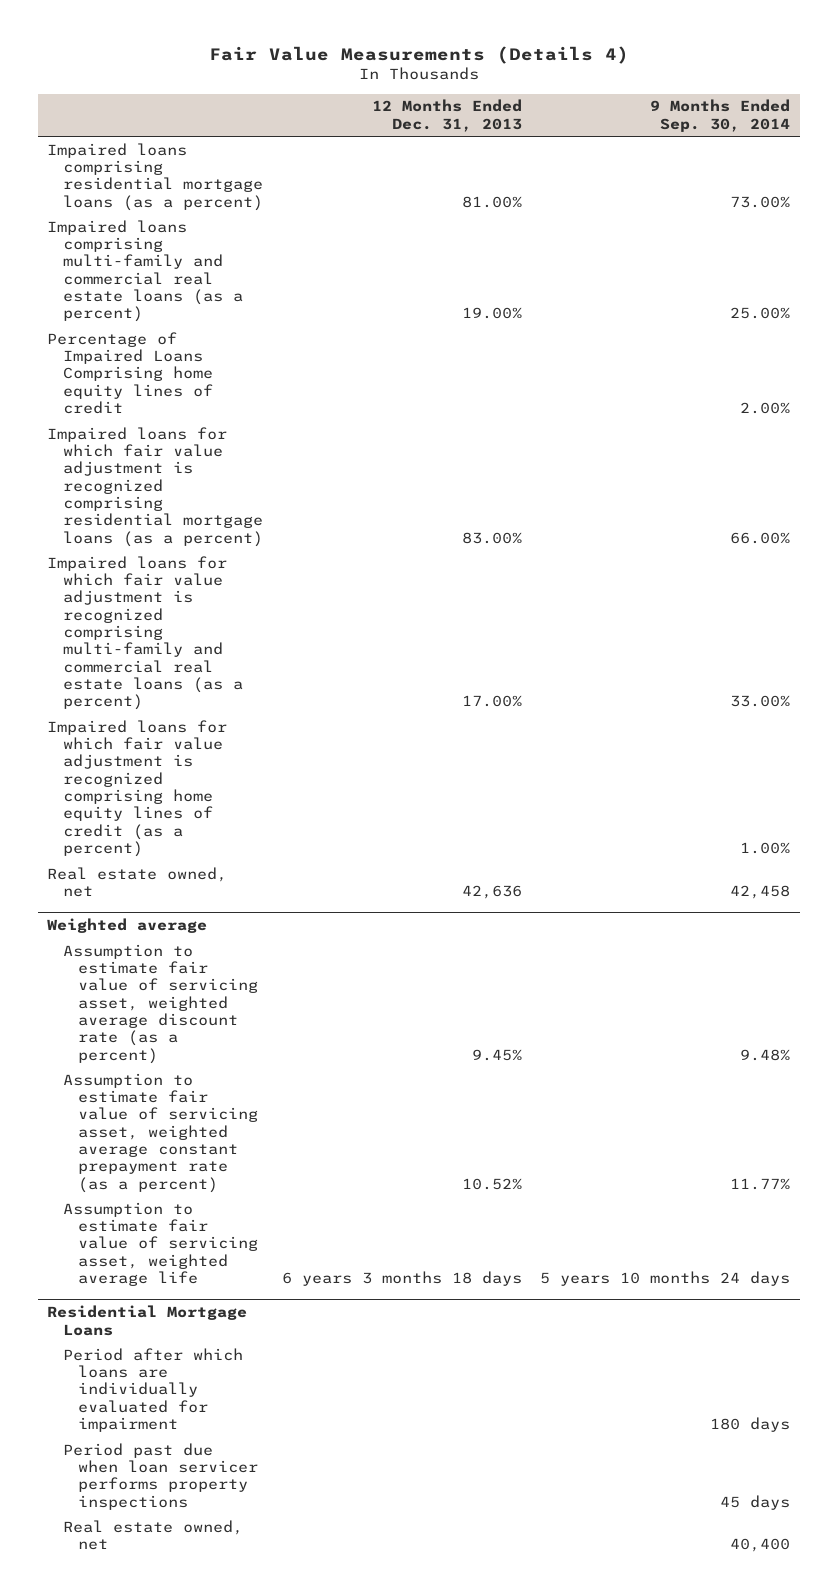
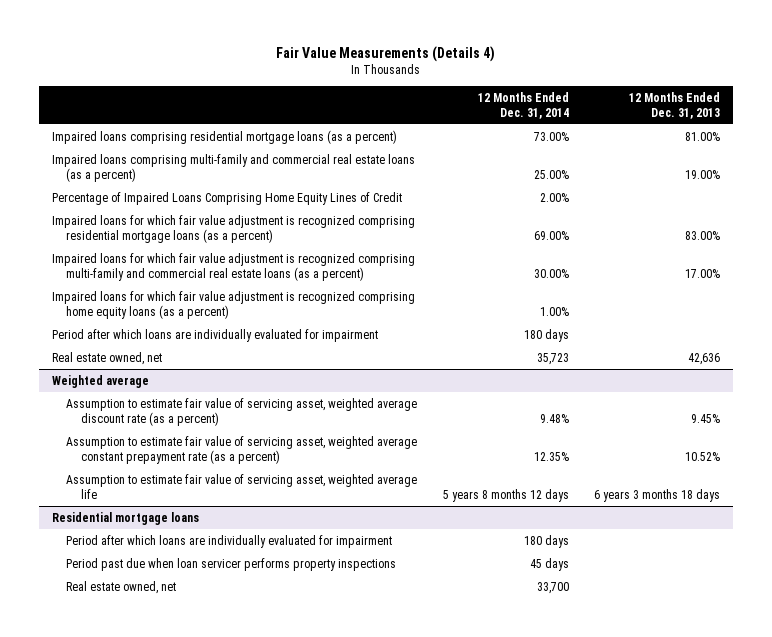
- | 12 Months Ended Dec. 31, 2013 | 9 Months Ended Sep. 30, 2014
+ | 12 Months Ended Dec. 31, 2014 | 12 Months Ended Dec. 31, 2013
- Percentage of Impaired Loans Comprising home equity lines of credit | | 2.00%
+ Percentage of Impaired Loans Comprising Home Equity Lines of Credit | 2.00% |
- Impaired loans for which fair value adjustment is recognized comprising home equity lines of credit (as a percent) | | 1.00%
+ Impaired loans for which fair value adjustment is recognized comprising home equity loans (as a percent) | 1.00% |
+ Period after which loans are individually evaluated for impairment | 180 days |
- Residential Mortgage Loans
+ Residential mortgage loans

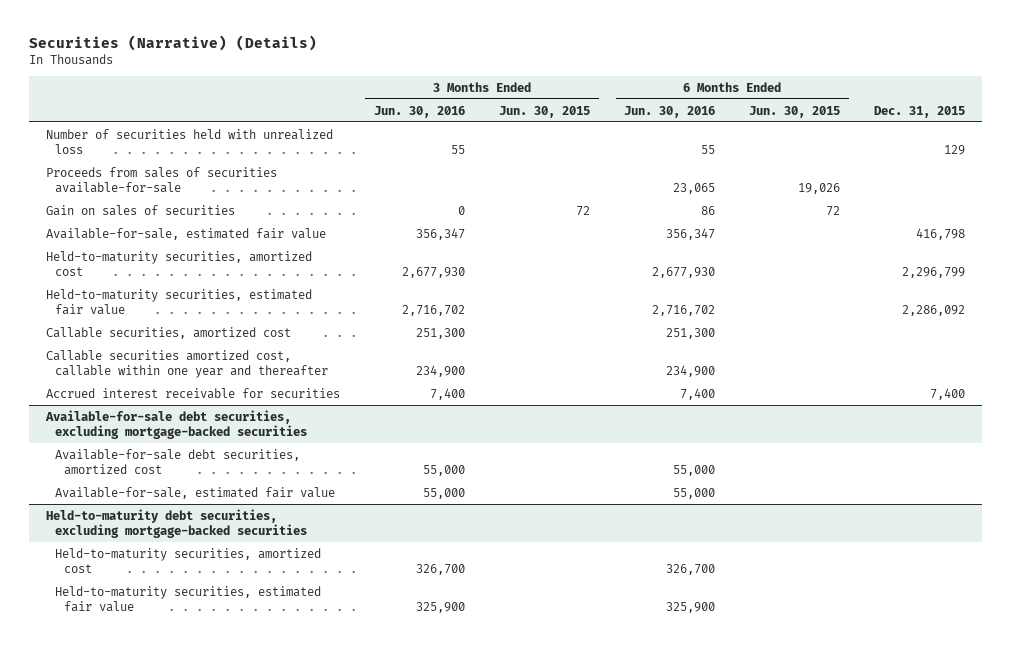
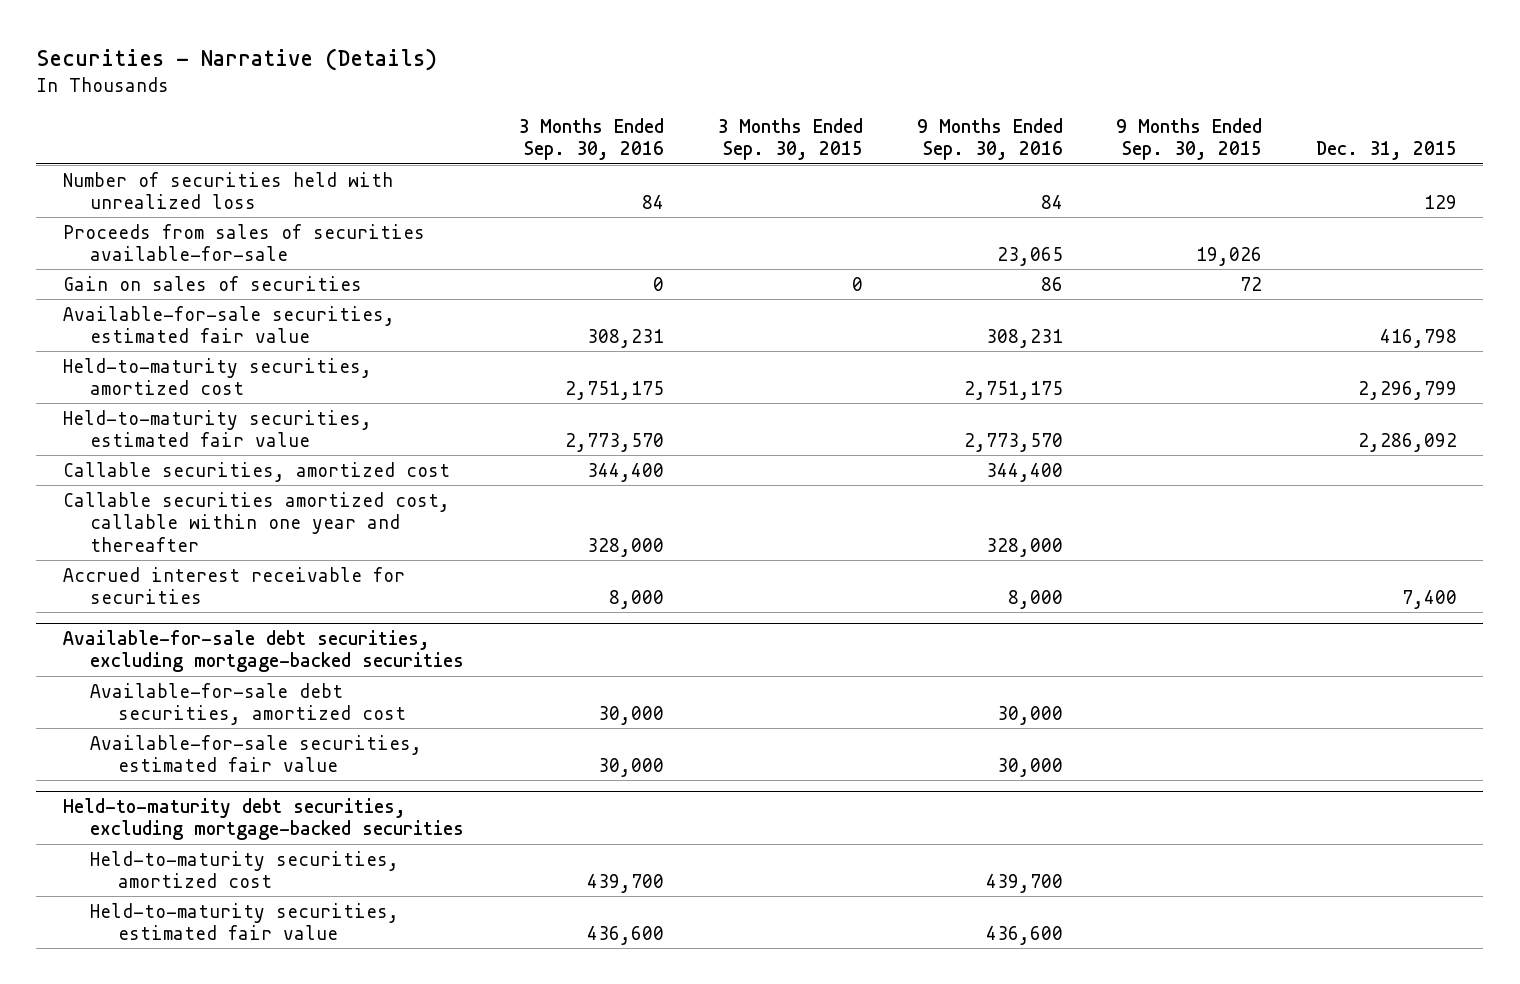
- Securities (Narrative) (Details)
+ Securities - Narrative (Details)
- | 3 Months Ended Jun. 30, 2016 | 3 Months Ended Jun. 30, 2015 | 6 Months Ended Jun. 30, 2016 | 6 Months Ended Jun. 30, 2015 | Dec. 31, 2015
+ | 3 Months Ended Sep. 30, 2016 | 3 Months Ended Sep. 30, 2015 | 9 Months Ended Sep. 30, 2016 | 9 Months Ended Sep. 30, 2015 | Dec. 31, 2015
- Available-for-sale, estimated fair value | 356,347 | | 356,347 | | 416,798
+ Available-for-sale securities, estimated fair value | 308,231 | | 308,231 | | 416,798
@ Available-for-sale debt securities, excluding mortgage-backed securities
- Available-for-sale, estimated fair value | 55,000 | | 55,000 | |
+ Available-for-sale securities, estimated fair value | 30,000 | | 30,000 | |

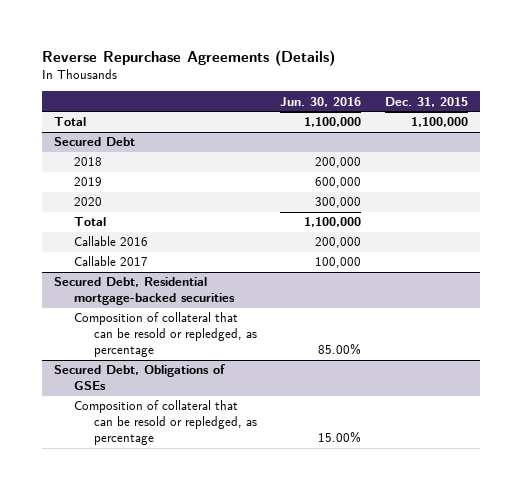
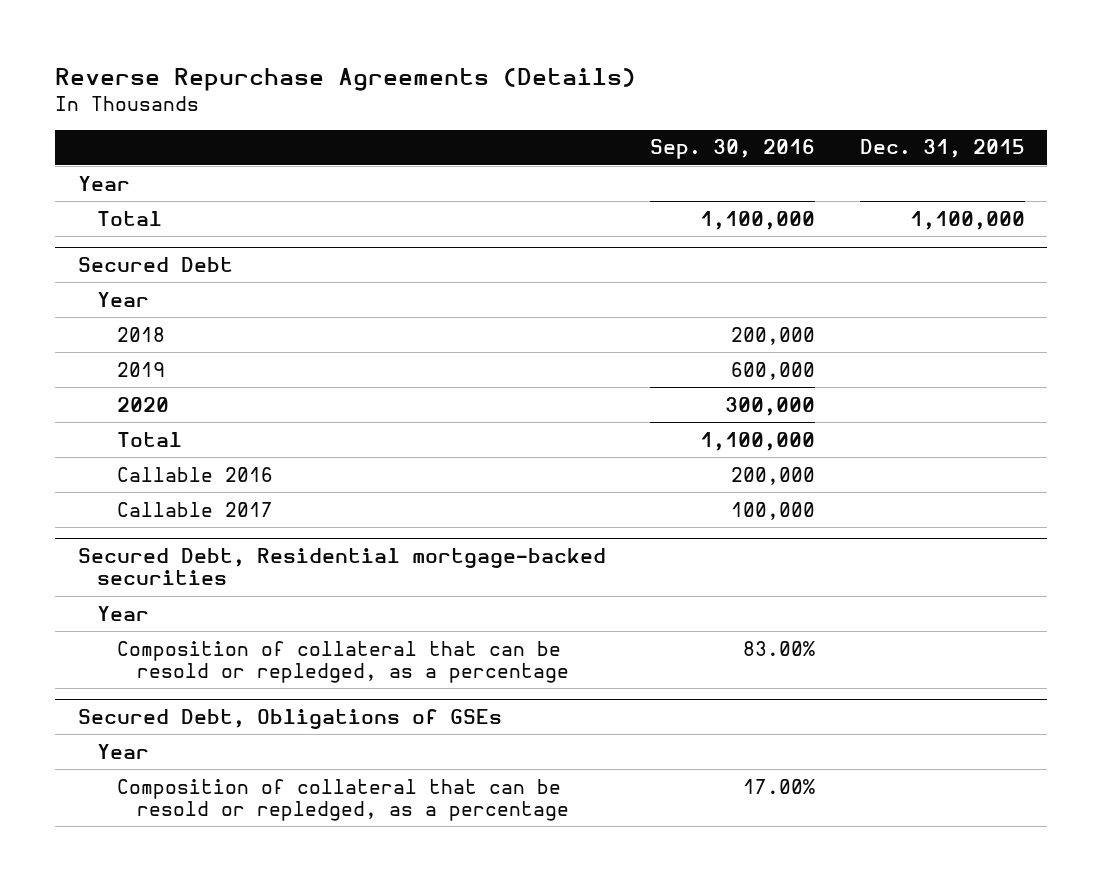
- | Jun. 30, 2016 | Dec. 31, 2015
+ | Sep. 30, 2016 | Dec. 31, 2015
+ Year
@ Secured Debt
+ Year
@ Secured Debt, Residential mortgage-backed securities
- Composition of collateral that can be resold or repledged, as percentage | 85.00% |
+ Year
+ Composition of collateral that can be resold or repledged, as a percentage | 83.00% |
@ Secured Debt, Obligations of GSEs
- Composition of collateral that can be resold or repledged, as percentage | 15.00% |
+ Year
+ Composition of collateral that can be resold or repledged, as a percentage | 17.00% |

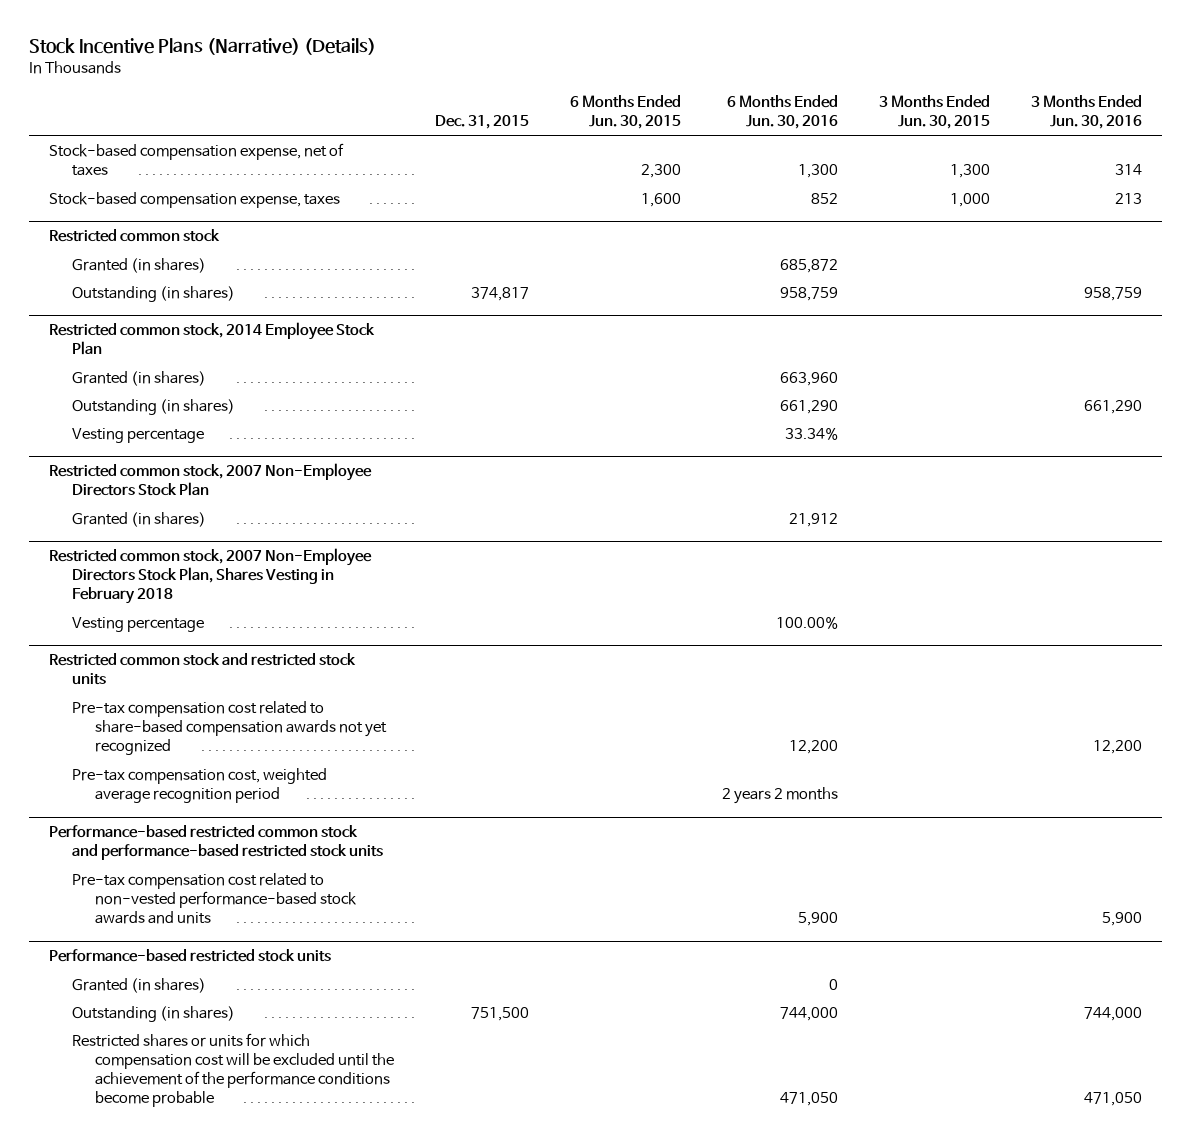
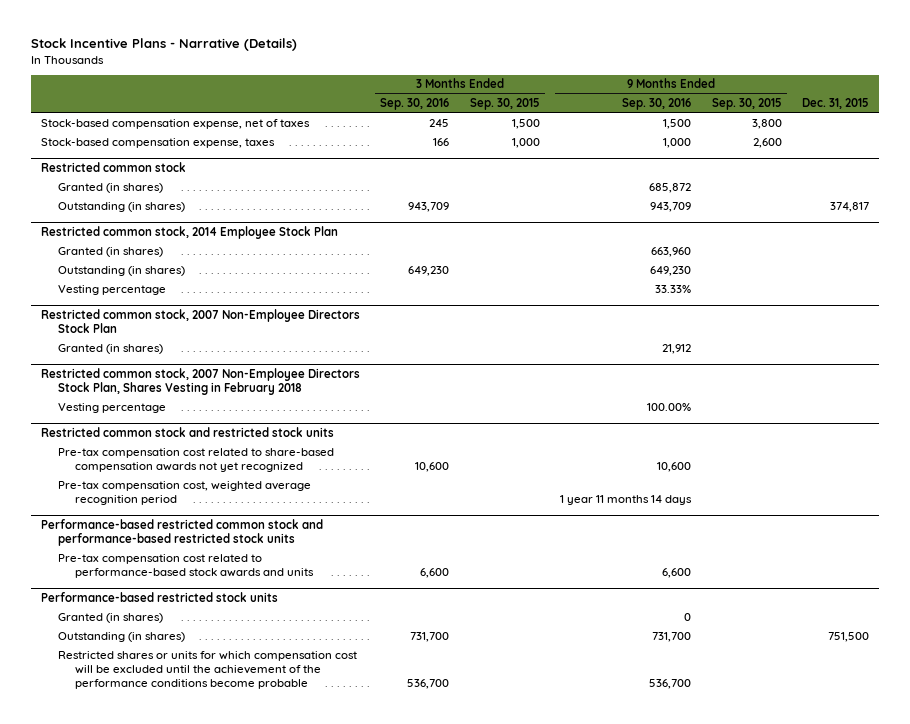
- Stock Incentive Plans (Narrative) (Details)
+ Stock Incentive Plans - Narrative (Details)
- | Dec. 31, 2015 | 6 Months Ended Jun. 30, 2015 | 6 Months Ended Jun. 30, 2016 | 3 Months Ended Jun. 30, 2015 | 3 Months Ended Jun. 30, 2016
+ | 3 Months Ended Sep. 30, 2016 | 3 Months Ended Sep. 30, 2015 | 9 Months Ended Sep. 30, 2016 | 9 Months Ended Sep. 30, 2015 | Dec. 31, 2015
@ Performance-based restricted common stock and performance-based restricted stock units
- Pre-tax compensation cost related to non-vested performance-based stock awards and units | | | 5,900 | | 5,900
+ Pre-tax compensation cost related to performance-based stock awards and units | 6,600 | | 6,600 | |

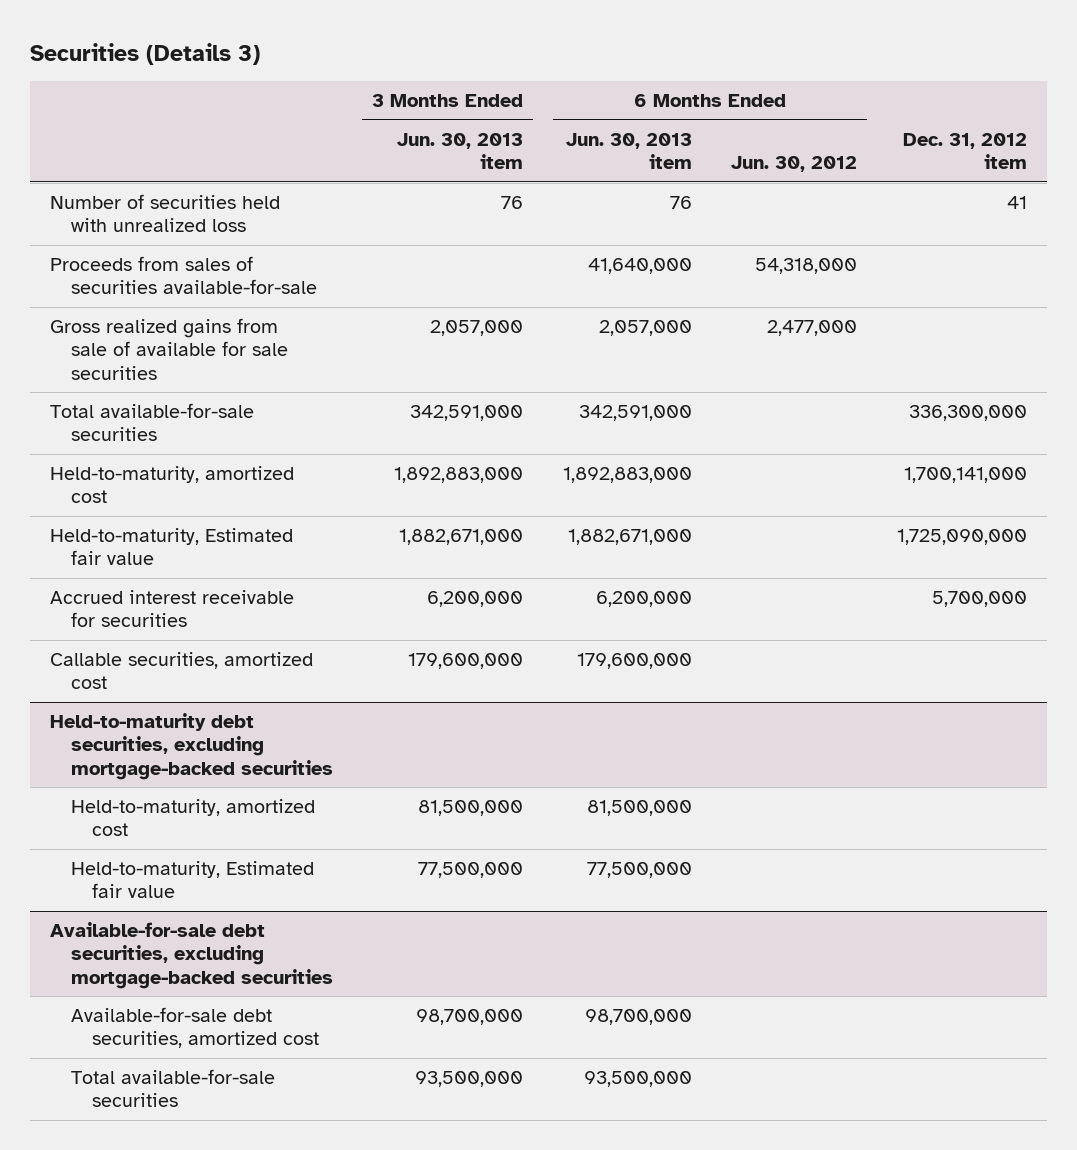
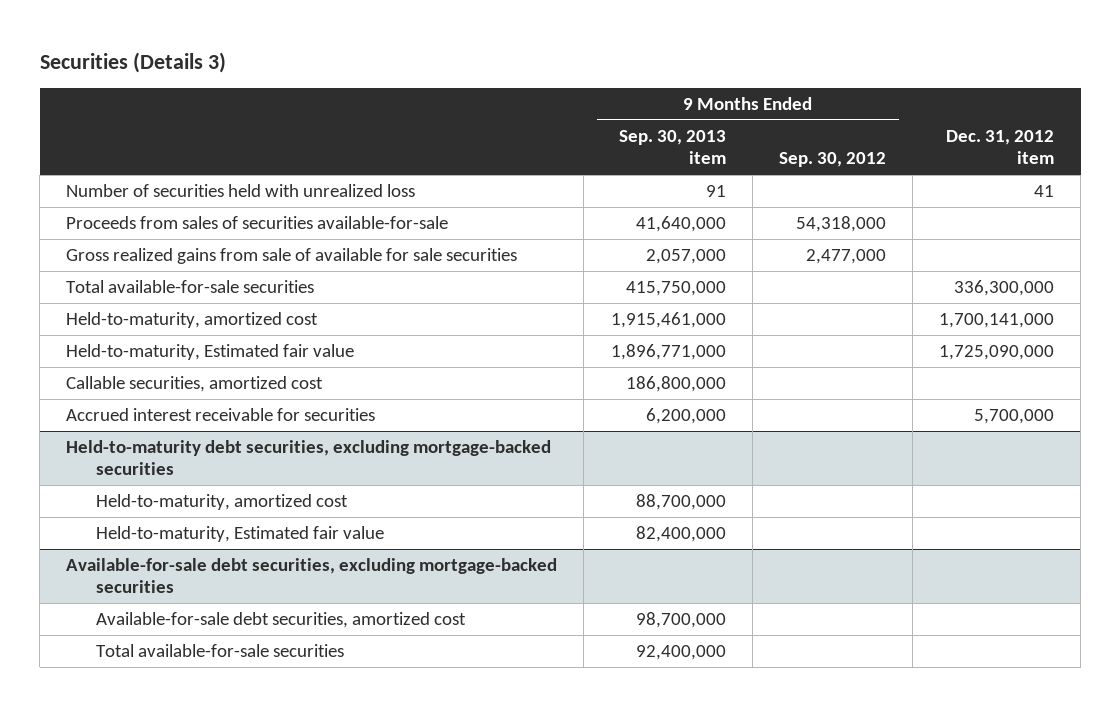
- | 3 Months Ended Jun. 30, 2013 item | 6 Months Ended Jun. 30, 2013 item | 6 Months Ended Jun. 30, 2012 | Dec. 31, 2012 item
+ | 9 Months Ended Sep. 30, 2013 item | 9 Months Ended Sep. 30, 2012 | Dec. 31, 2012 item
moved down: Accrued interest receivable for securities | 6,200,000 | | 5,700,000

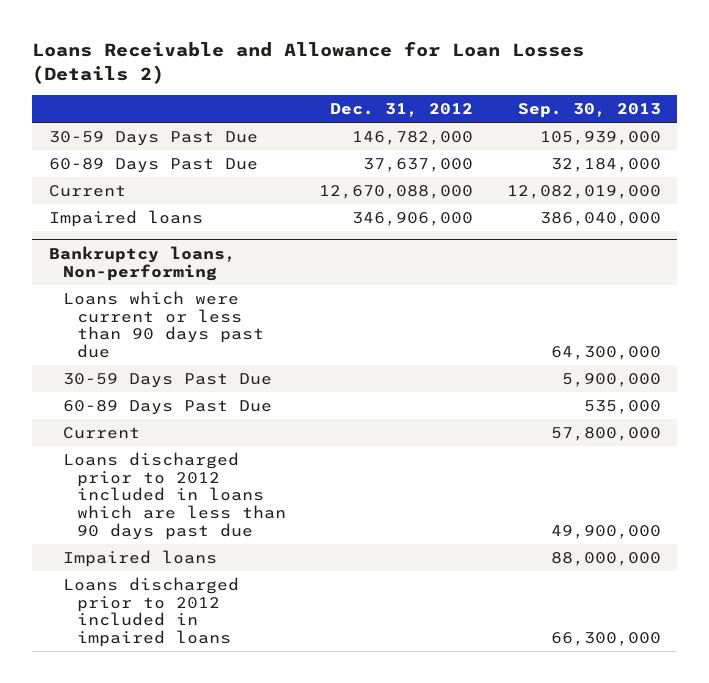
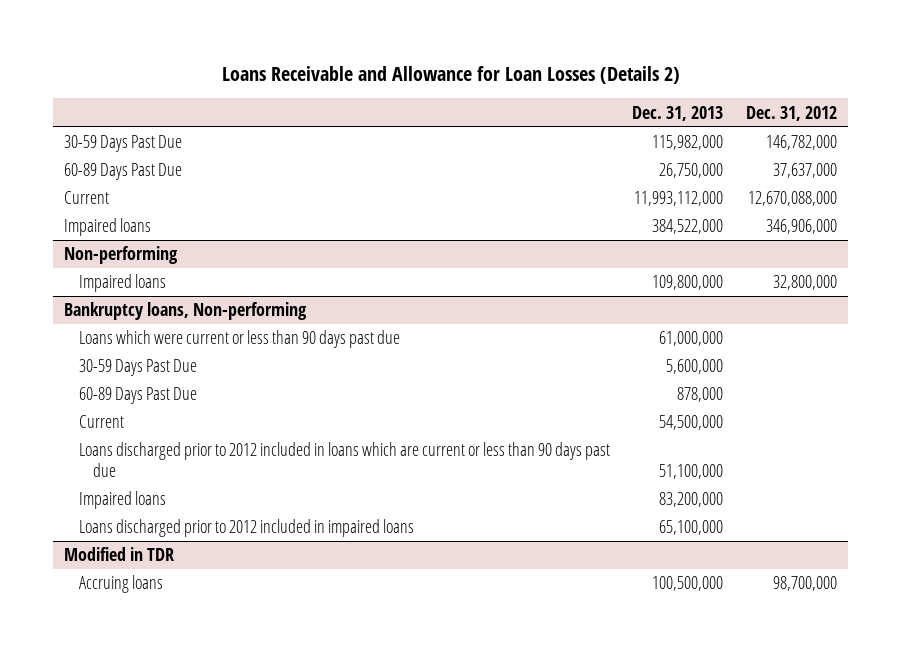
- | Dec. 31, 2012 | Sep. 30, 2013
+ | Dec. 31, 2013 | Dec. 31, 2012
+ Non-performing
+ Impaired loans | 109,800,000 | 32,800,000
@ Bankruptcy loans, Non-performing
- Loans discharged prior to 2012 included in loans which are less than 90 days past due | | 49,900,000
+ Loans discharged prior to 2012 included in loans which are current or less than 90 days past due | 51,100,000 |
+ Modified in TDR
+ Accruing loans | 100,500,000 | 98,700,000

